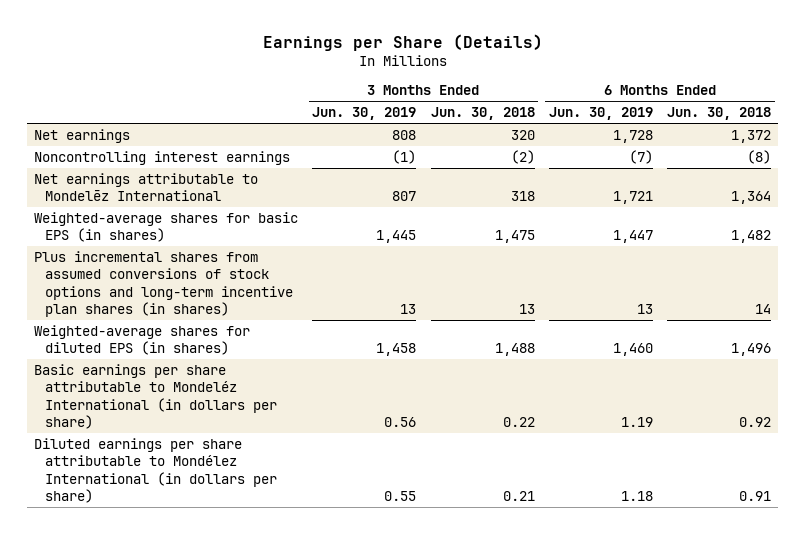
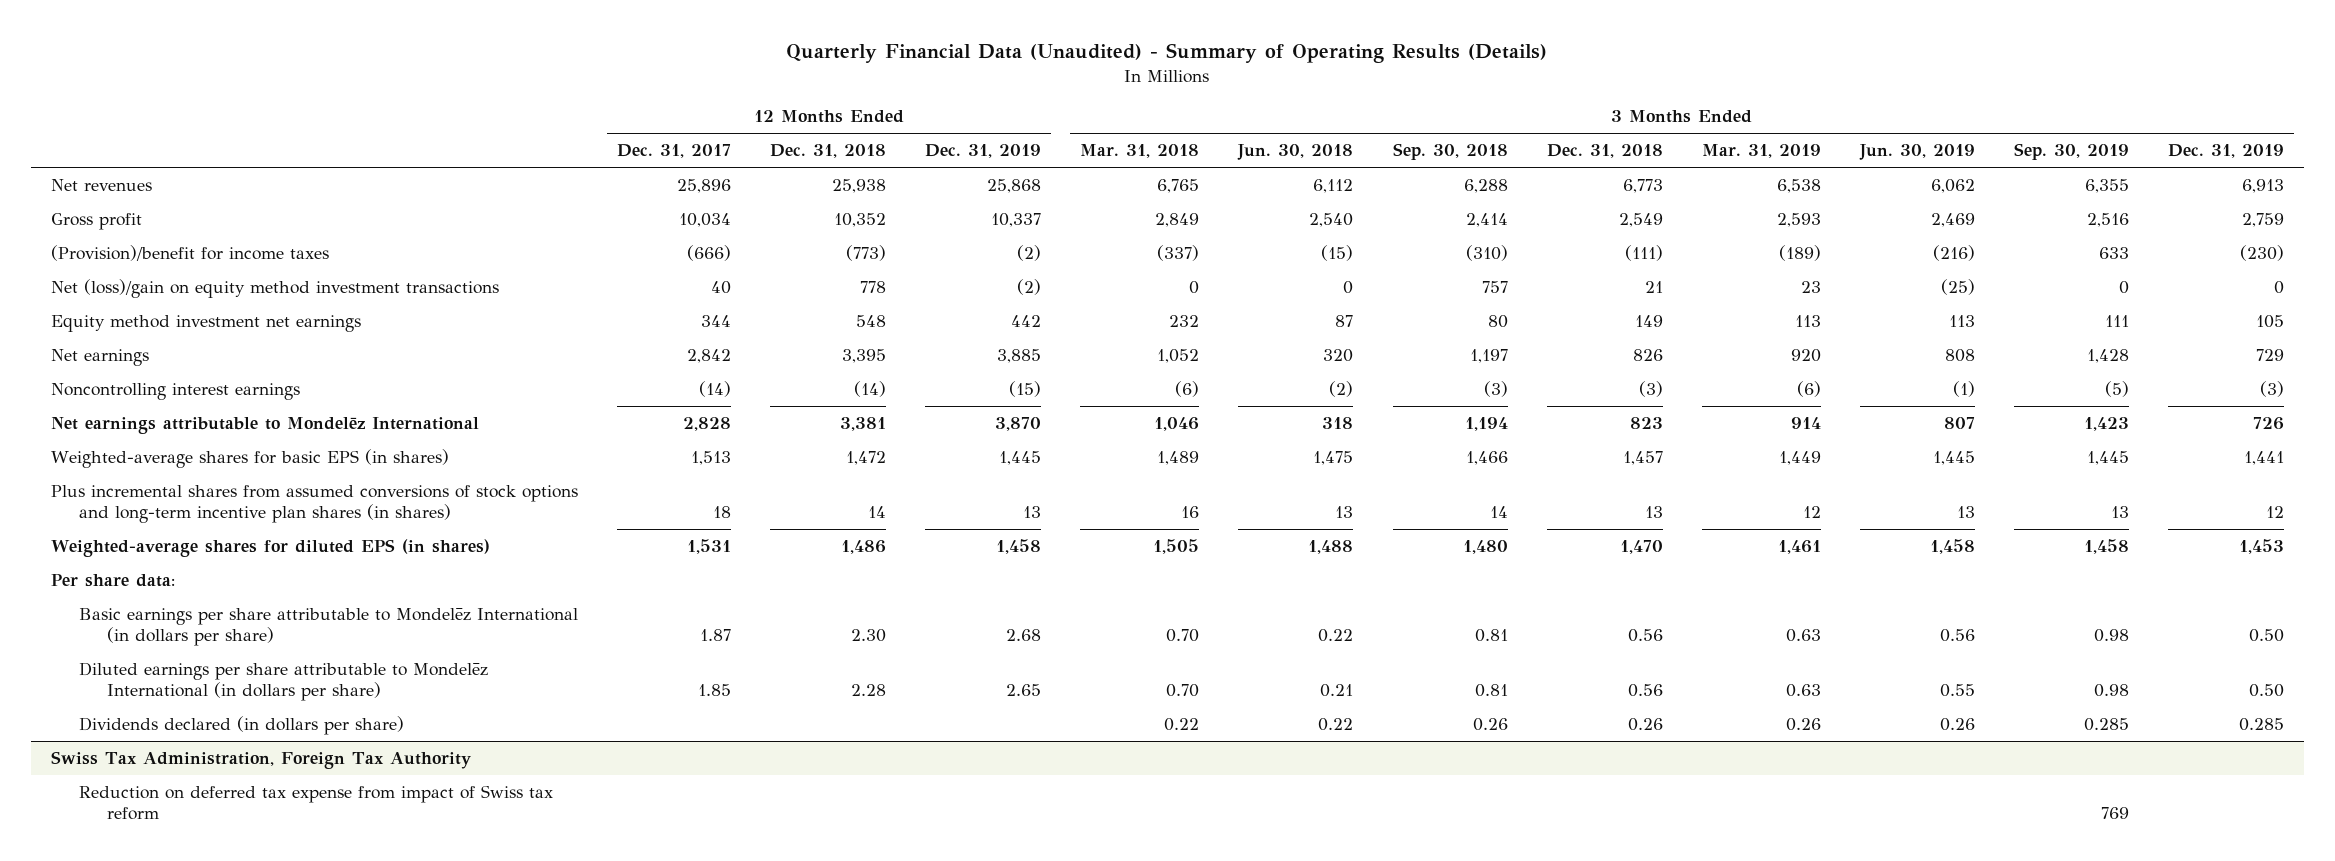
- Earnings per Share (Details)
+ Quarterly Financial Data (Unaudited) - Summary of Operating Results (Details)
- | 3 Months Ended Jun. 30, 2019 | 3 Months Ended Jun. 30, 2018 | 6 Months Ended Jun. 30, 2019 | 6 Months Ended Jun. 30, 2018
+ | 12 Months Ended Dec. 31, 2017 | 12 Months Ended Dec. 31, 2018 | 12 Months Ended Dec. 31, 2019 | 3 Months Ended Mar. 31, 2018 | 3 Months Ended Jun. 30, 2018 | 3 Months Ended Sep. 30, 2018 | 3 Months Ended Dec. 31, 2018 | 3 Months Ended Mar. 31, 2019 | 3 Months Ended Jun. 30, 2019 | 3 Months Ended Sep. 30, 2019 | 3 Months Ended Dec. 31, 2019
+ Net revenues | 25,896 | 25,938 | 25,868 | 6,765 | 6,112 | 6,288 | 6,773 | 6,538 | 6,062 | 6,355 | 6,913
+ Gross profit | 10,034 | 10,352 | 10,337 | 2,849 | 2,540 | 2,414 | 2,549 | 2,593 | 2,469 | 2,516 | 2,759
+ (Provision)/benefit for income taxes | (666) | (773) | (2) | (337) | (15) | (310) | (111) | (189) | (216) | 633 | (230)
+ Net (loss)/gain on equity method investment transactions | 40 | 778 | (2) | 0 | 0 | 757 | 21 | 23 | (25) | 0 | 0
+ Equity method investment net earnings | 344 | 548 | 442 | 232 | 87 | 80 | 149 | 113 | 113 | 111 | 105
- Basic earnings per share attributable to Mondeléz International (in dollars per share) | 0.56 | 0.22 | 1.19 | 0.92
- Diluted earnings per share attributable to Mondélez International (in dollars per share) | 0.55 | 0.21 | 1.18 | 0.91
+ Per share data:
+ Basic earnings per share attributable to Mondelēz International (in dollars per share) | 1.87 | 2.30 | 2.68 | 0.70 | 0.22 | 0.81 | 0.56 | 0.63 | 0.56 | 0.98 | 0.50
+ Diluted earnings per share attributable to Mondelēz International (in dollars per share) | 1.85 | 2.28 | 2.65 | 0.70 | 0.21 | 0.81 | 0.56 | 0.63 | 0.55 | 0.98 | 0.50
+ Dividends declared (in dollars per share) | | | | 0.22 | 0.22 | 0.26 | 0.26 | 0.26 | 0.26 | 0.285 | 0.285
+ Swiss Tax Administration, Foreign Tax Authority
+ Reduction on deferred tax expense from impact of Swiss tax reform | | | | | | | | | | 769 |

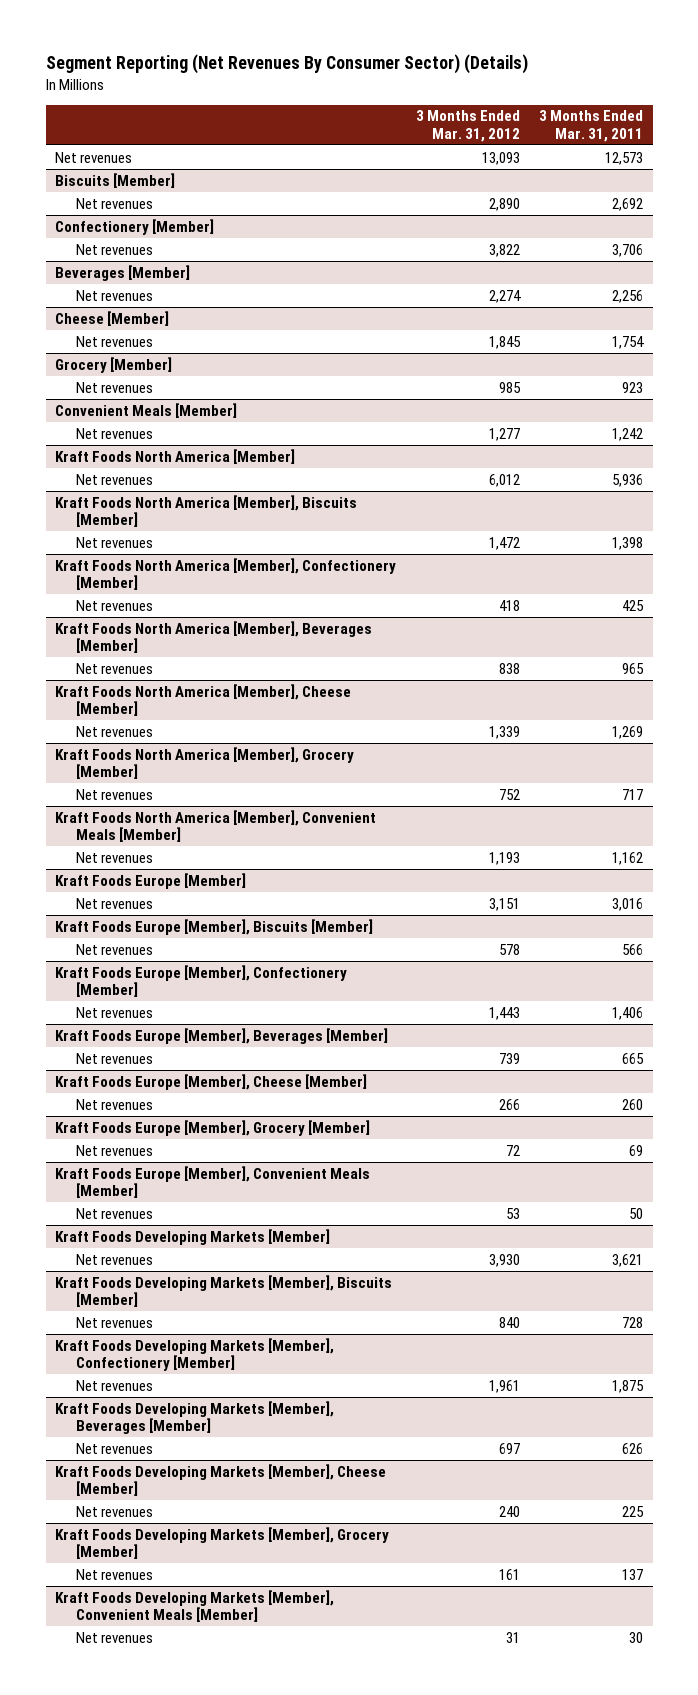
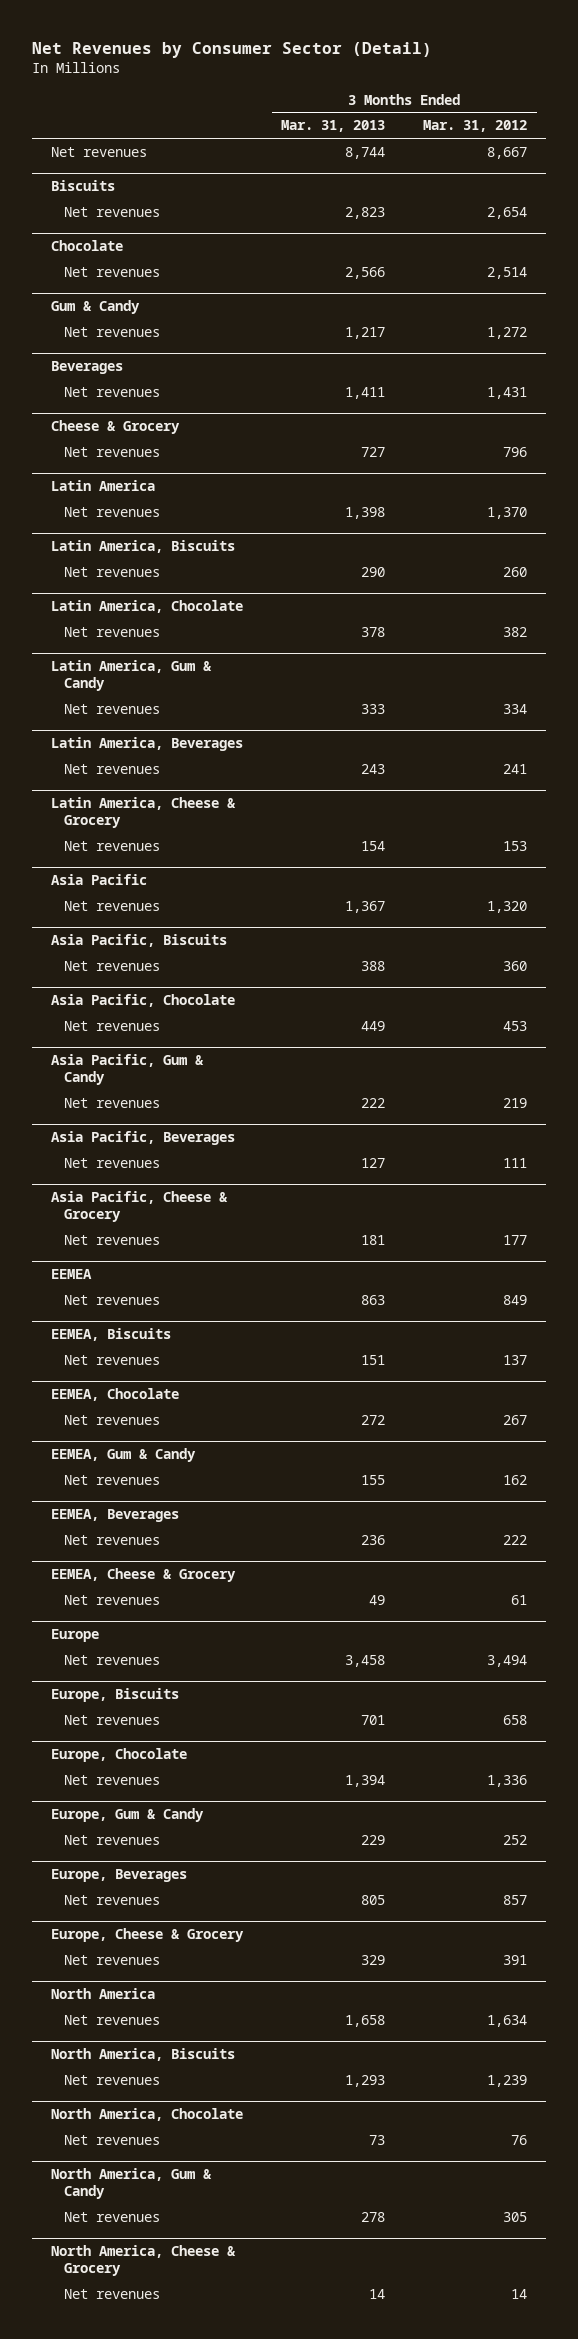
- Segment Reporting (Net Revenues By Consumer Sector) (Details)
+ Net Revenues by Consumer Sector (Detail)
- | 3 Months Ended Mar. 31, 2012 | 3 Months Ended Mar. 31, 2011
+ | 3 Months Ended Mar. 31, 2013 | 3 Months Ended Mar. 31, 2012
- Net revenues | 13,093 | 12,573
- Biscuits [Member]
- Net revenues | 2,890 | 2,692
- Confectionery [Member]
- Net revenues | 3,822 | 3,706
- Beverages [Member]
- Net revenues | 2,274 | 2,256
- Cheese [Member]
- Net revenues | 1,845 | 1,754
- Grocery [Member]
- Net revenues | 985 | 923
- Convenient Meals [Member]
- Net revenues | 1,277 | 1,242
- Kraft Foods North America [Member]
- Net revenues | 6,012 | 5,936
- Kraft Foods North America [Member], Biscuits [Member]
- Net revenues | 1,472 | 1,398
- Kraft Foods North America [Member], Confectionery [Member]
- Net revenues | 418 | 425
- Kraft Foods North America [Member], Beverages [Member]
- Net revenues | 838 | 965
- Kraft Foods North America [Member], Cheese [Member]
- Net revenues | 1,339 | 1,269
- Kraft Foods North America [Member], Grocery [Member]
- Net revenues | 752 | 717
- Kraft Foods North America [Member], Convenient Meals [Member]
- Net revenues | 1,193 | 1,162
- Kraft Foods Europe [Member]
- Net revenues | 3,151 | 3,016
- Kraft Foods Europe [Member], Biscuits [Member]
- Net revenues | 578 | 566
- Kraft Foods Europe [Member], Confectionery [Member]
- Net revenues | 1,443 | 1,406
- Kraft Foods Europe [Member], Beverages [Member]
- Net revenues | 739 | 665
- Kraft Foods Europe [Member], Cheese [Member]
- Net revenues | 266 | 260
- Kraft Foods Europe [Member], Grocery [Member]
- Net revenues | 72 | 69
- Kraft Foods Europe [Member], Convenient Meals [Member]
- Net revenues | 53 | 50
- Kraft Foods Developing Markets [Member]
- Net revenues | 3,930 | 3,621
- Kraft Foods Developing Markets [Member], Biscuits [Member]
- Net revenues | 840 | 728
- Kraft Foods Developing Markets [Member], Confectionery [Member]
- Net revenues | 1,961 | 1,875
- Kraft Foods Developing Markets [Member], Beverages [Member]
- Net revenues | 697 | 626
- Kraft Foods Developing Markets [Member], Cheese [Member]
- Net revenues | 240 | 225
- Kraft Foods Developing Markets [Member], Grocery [Member]
- Net revenues | 161 | 137
- Kraft Foods Developing Markets [Member], Convenient Meals [Member]
- Net revenues | 31 | 30
+ Net revenues | 8,744 | 8,667
+ Biscuits
+ Net revenues | 2,823 | 2,654
+ Chocolate
+ Net revenues | 2,566 | 2,514
+ Gum & Candy
+ Net revenues | 1,217 | 1,272
+ Beverages
+ Net revenues | 1,411 | 1,431
+ Cheese & Grocery
+ Net revenues | 727 | 796
+ Latin America
+ Net revenues | 1,398 | 1,370
+ Latin America, Biscuits
+ Net revenues | 290 | 260
+ Latin America, Chocolate
+ Net revenues | 378 | 382
+ Latin America, Gum & Candy
+ Net revenues | 333 | 334
+ Latin America, Beverages
+ Net revenues | 243 | 241
+ Latin America, Cheese & Grocery
+ Net revenues | 154 | 153
+ Asia Pacific
+ Net revenues | 1,367 | 1,320
+ Asia Pacific, Biscuits
+ Net revenues | 388 | 360
+ Asia Pacific, Chocolate
+ Net revenues | 449 | 453
+ Asia Pacific, Gum & Candy
+ Net revenues | 222 | 219
+ Asia Pacific, Beverages
+ Net revenues | 127 | 111
+ Asia Pacific, Cheese & Grocery
+ Net revenues | 181 | 177
+ EEMEA
+ Net revenues | 863 | 849
+ EEMEA, Biscuits
+ Net revenues | 151 | 137
+ EEMEA, Chocolate
+ Net revenues | 272 | 267
+ EEMEA, Gum & Candy
+ Net revenues | 155 | 162
+ EEMEA, Beverages
+ Net revenues | 236 | 222
+ EEMEA, Cheese & Grocery
+ Net revenues | 49 | 61
+ Europe
+ Net revenues | 3,458 | 3,494
+ Europe, Biscuits
+ Net revenues | 701 | 658
+ Europe, Chocolate
+ Net revenues | 1,394 | 1,336
+ Europe, Gum & Candy
+ Net revenues | 229 | 252
+ Europe, Beverages
+ Net revenues | 805 | 857
+ Europe, Cheese & Grocery
+ Net revenues | 329 | 391
+ North America
+ Net revenues | 1,658 | 1,634
+ North America, Biscuits
+ Net revenues | 1,293 | 1,239
+ North America, Chocolate
+ Net revenues | 73 | 76
+ North America, Gum & Candy
+ Net revenues | 278 | 305
+ North America, Cheese & Grocery
+ Net revenues | 14 | 14

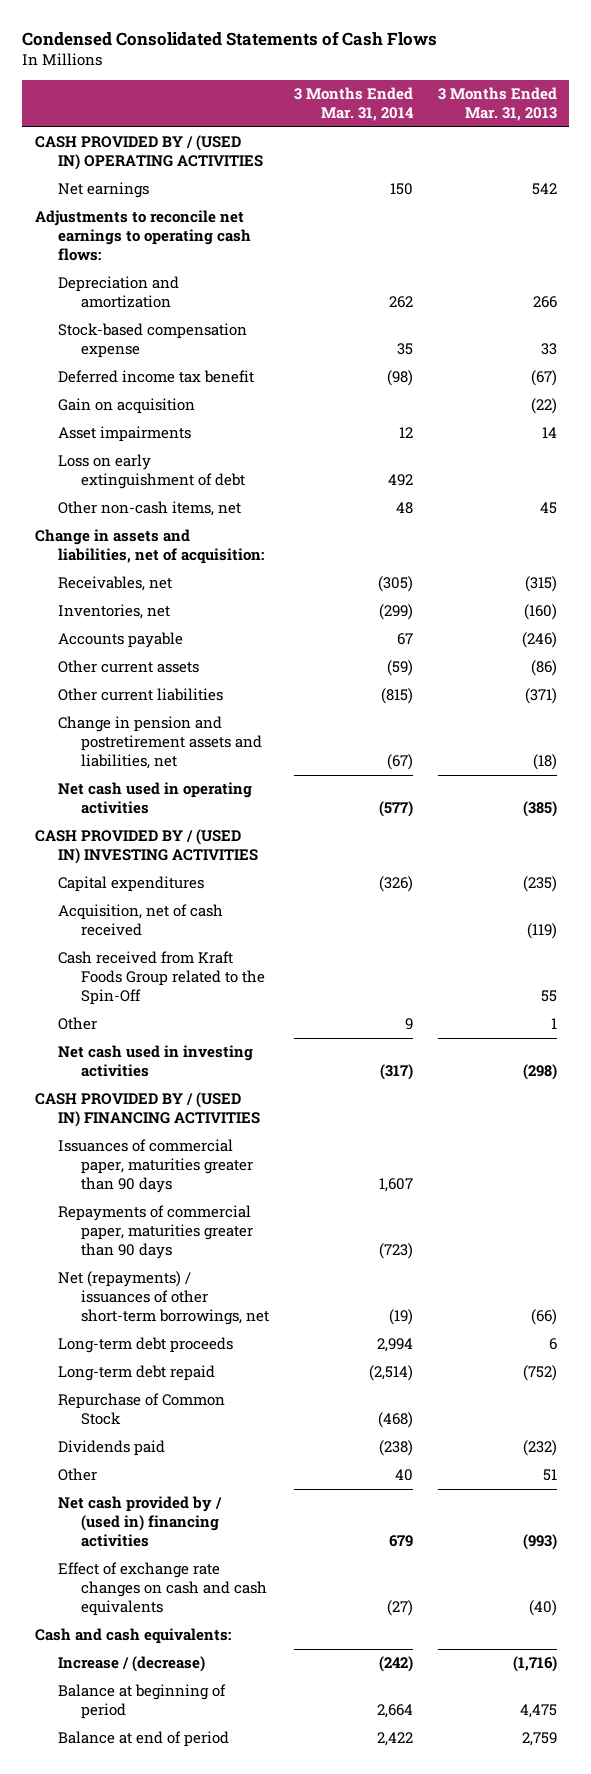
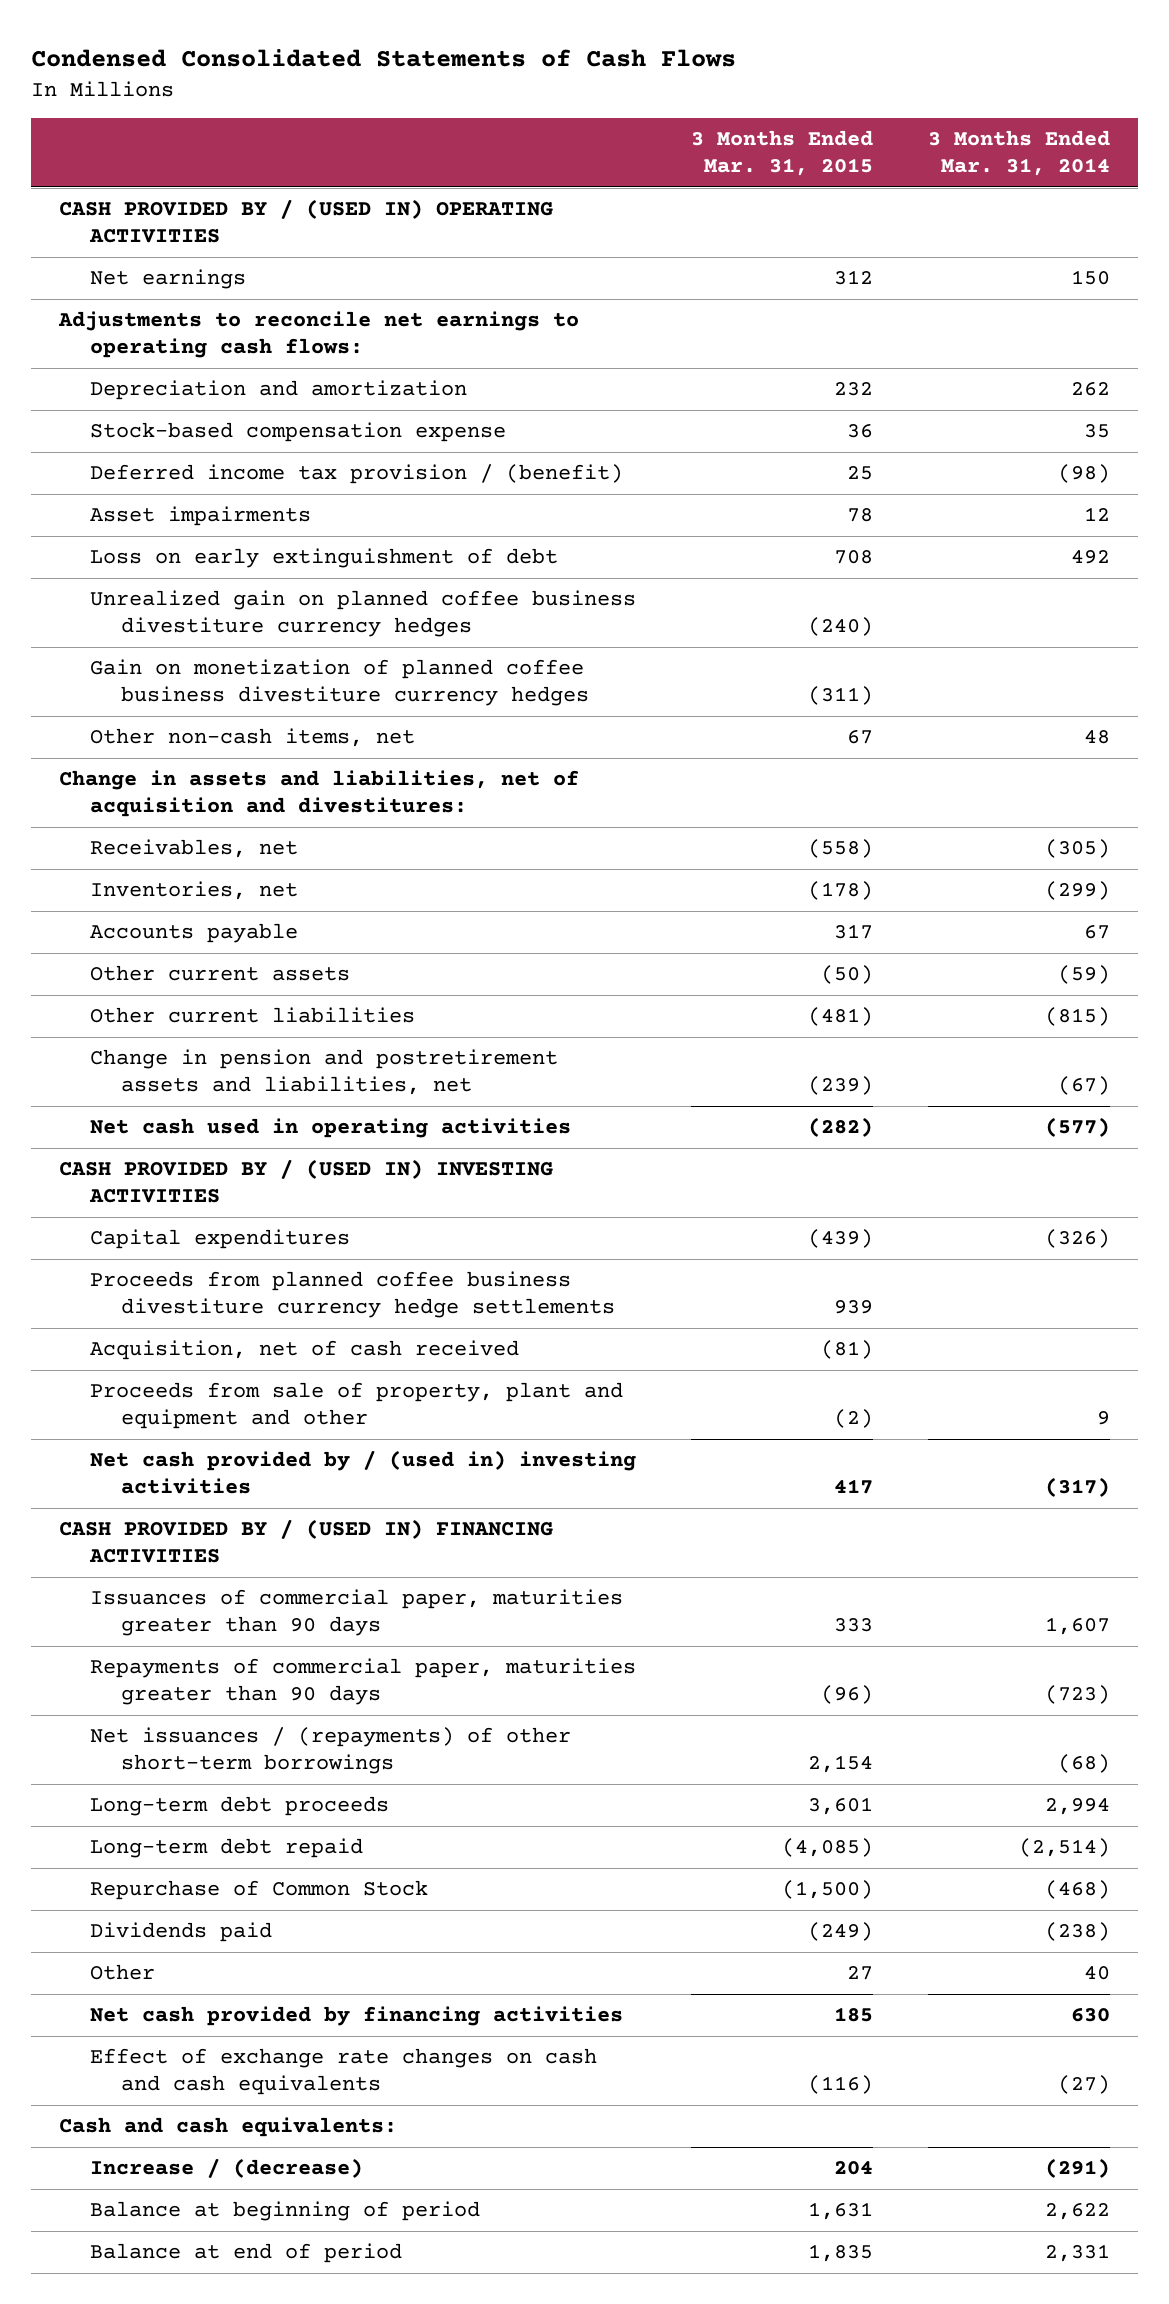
- | 3 Months Ended Mar. 31, 2014 | 3 Months Ended Mar. 31, 2013
+ | 3 Months Ended Mar. 31, 2015 | 3 Months Ended Mar. 31, 2014
- Deferred income tax benefit | (98) | (67)
- Gain on acquisition | | (22)
+ Deferred income tax provision / (benefit) | 25 | (98)
+ Unrealized gain on planned coffee business divestiture currency hedges | (240) |
+ Gain on monetization of planned coffee business divestiture currency hedges | (311) |
- Change in assets and liabilities, net of acquisition:
+ Change in assets and liabilities, net of acquisition and divestitures:
+ Proceeds from planned coffee business divestiture currency hedge settlements | 939 |
- Cash received from Kraft Foods Group related to the Spin-Off | | 55
- Other | 9 | 1
- Net cash used in investing activities | (317) | (298)
+ Proceeds from sale of property, plant and equipment and other | (2) | 9
+ Net cash provided by / (used in) investing activities | 417 | (317)
- Net (repayments) / issuances of other short-term borrowings, net | (19) | (66)
+ Net issuances / (repayments) of other short-term borrowings | 2,154 | (68)
- Net cash provided by / (used in) financing activities | 679 | (993)
+ Net cash provided by financing activities | 185 | 630
- Increase / (decrease) | (242) | (1,716)
- Balance at beginning of period | 2,664 | 4,475
- Balance at end of period | 2,422 | 2,759
+ Increase / (decrease) | 204 | (291)
+ Balance at beginning of period | 1,631 | 2,622
+ Balance at end of period | 1,835 | 2,331

